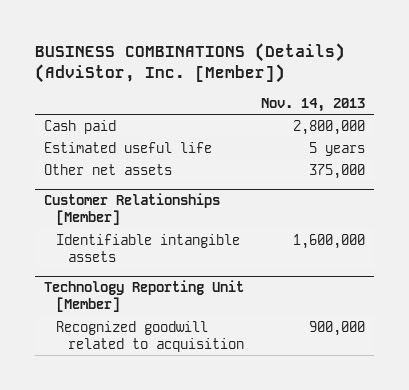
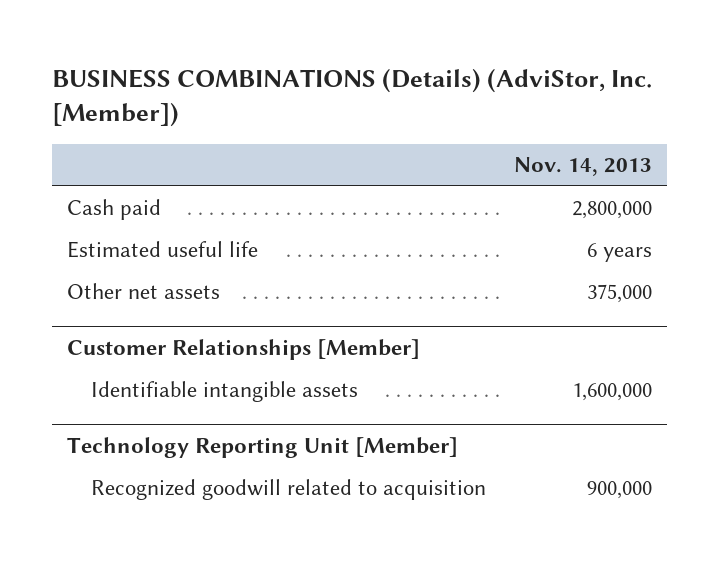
- Estimated useful life | 5 years
+ Estimated useful life | 6 years

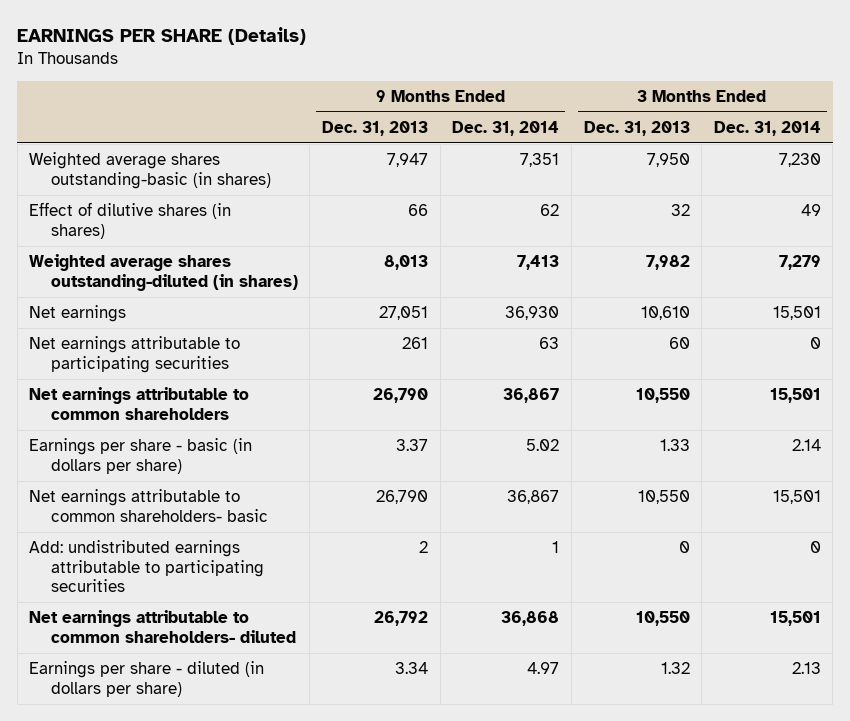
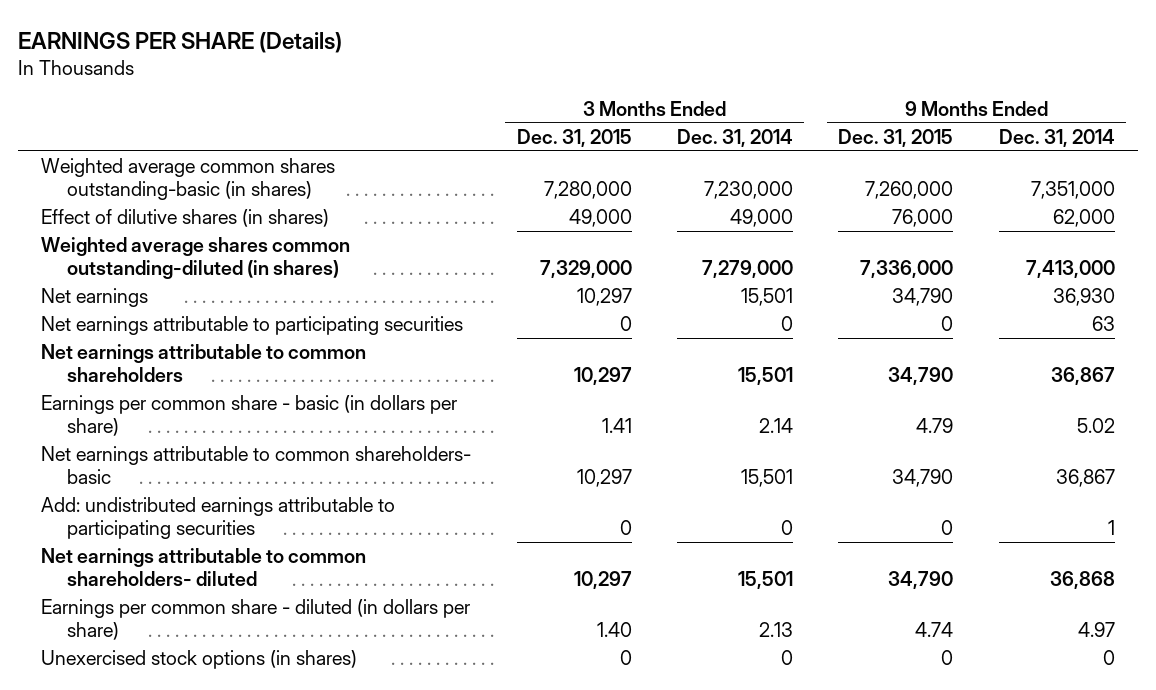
- | 9 Months Ended Dec. 31, 2013 | 9 Months Ended Dec. 31, 2014 | 3 Months Ended Dec. 31, 2013 | 3 Months Ended Dec. 31, 2014
+ | 3 Months Ended Dec. 31, 2015 | 3 Months Ended Dec. 31, 2014 | 9 Months Ended Dec. 31, 2015 | 9 Months Ended Dec. 31, 2014
- Weighted average shares outstanding-basic (in shares) | 7,947 | 7,351 | 7,950 | 7,230
- Effect of dilutive shares (in shares) | 66 | 62 | 32 | 49
- Weighted average shares outstanding-diluted (in shares) | 8,013 | 7,413 | 7,982 | 7,279
+ Weighted average common shares outstanding-basic (in shares) | 7,280,000 | 7,230,000 | 7,260,000 | 7,351,000
+ Effect of dilutive shares (in shares) | 49,000 | 49,000 | 76,000 | 62,000
+ Weighted average shares common outstanding-diluted (in shares) | 7,329,000 | 7,279,000 | 7,336,000 | 7,413,000
- Earnings per share - basic (in dollars per share) | 3.37 | 5.02 | 1.33 | 2.14
+ Earnings per common share - basic (in dollars per share) | 1.41 | 2.14 | 4.79 | 5.02
- Earnings per share - diluted (in dollars per share) | 3.34 | 4.97 | 1.32 | 2.13
+ Earnings per common share - diluted (in dollars per share) | 1.40 | 2.13 | 4.74 | 4.97
+ Unexercised stock options (in shares) | 0 | 0 | 0 | 0

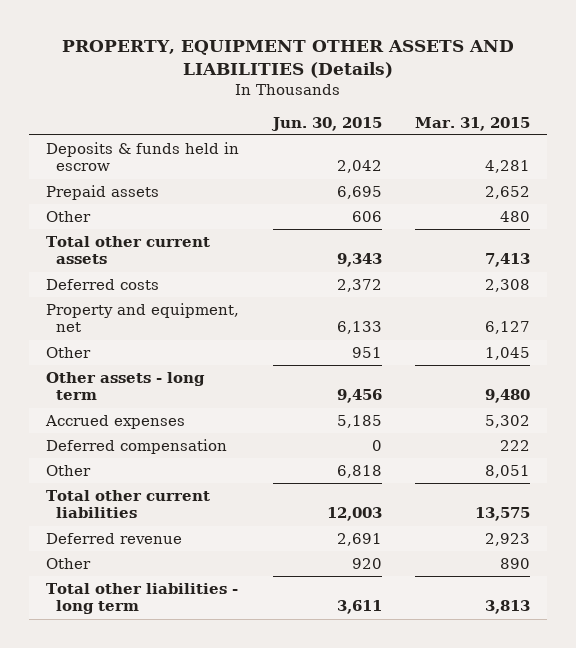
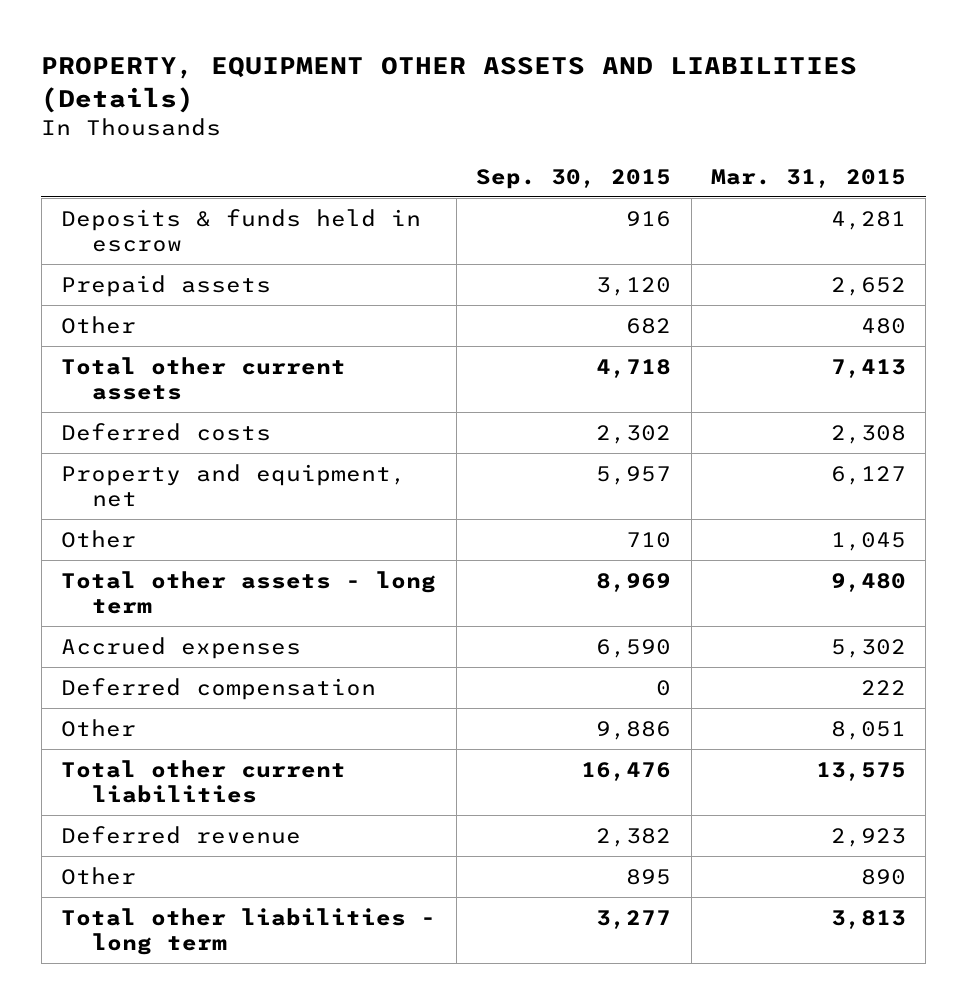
- | Jun. 30, 2015 | Mar. 31, 2015
+ | Sep. 30, 2015 | Mar. 31, 2015
- Other assets - long term | 9,456 | 9,480
+ Total other assets - long term | 8,969 | 9,480

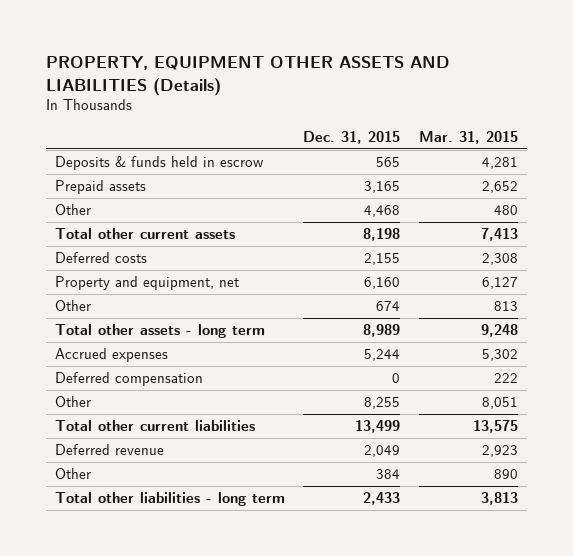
- | Sep. 30, 2015 | Mar. 31, 2015
+ | Dec. 31, 2015 | Mar. 31, 2015
- Other | 710 | 1,045
- Total other assets - long term | 8,969 | 9,480
+ Other | 674 | 813
+ Total other assets - long term | 8,989 | 9,248

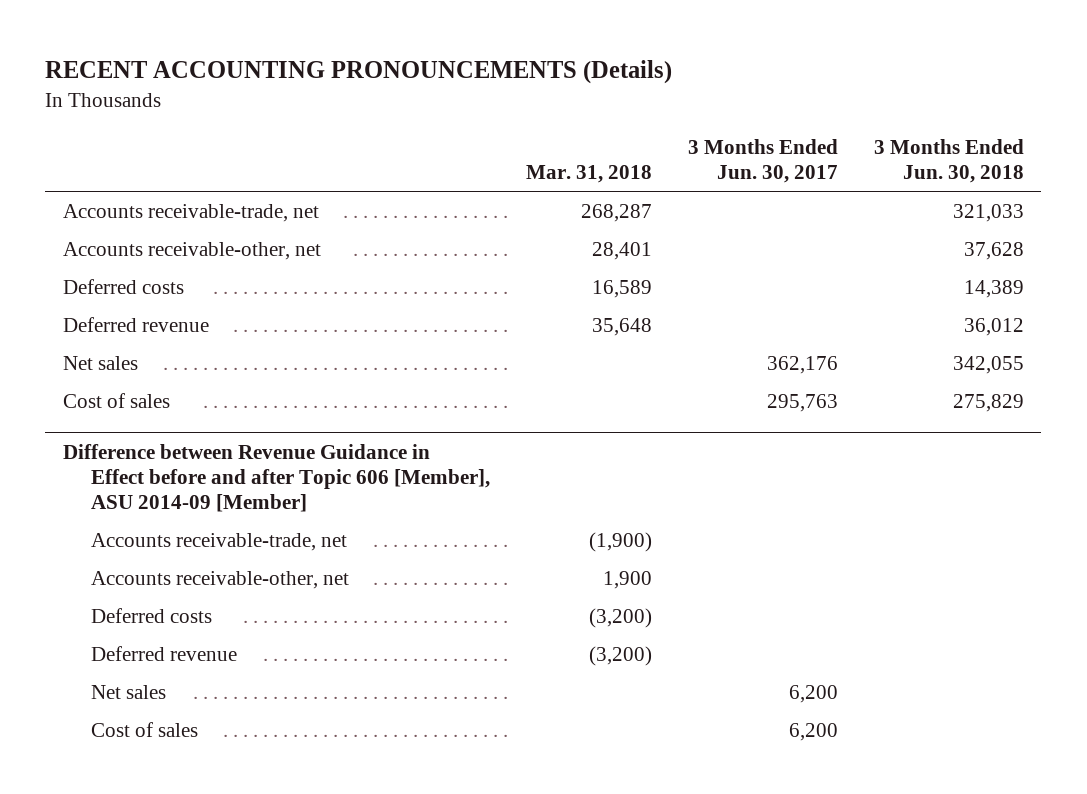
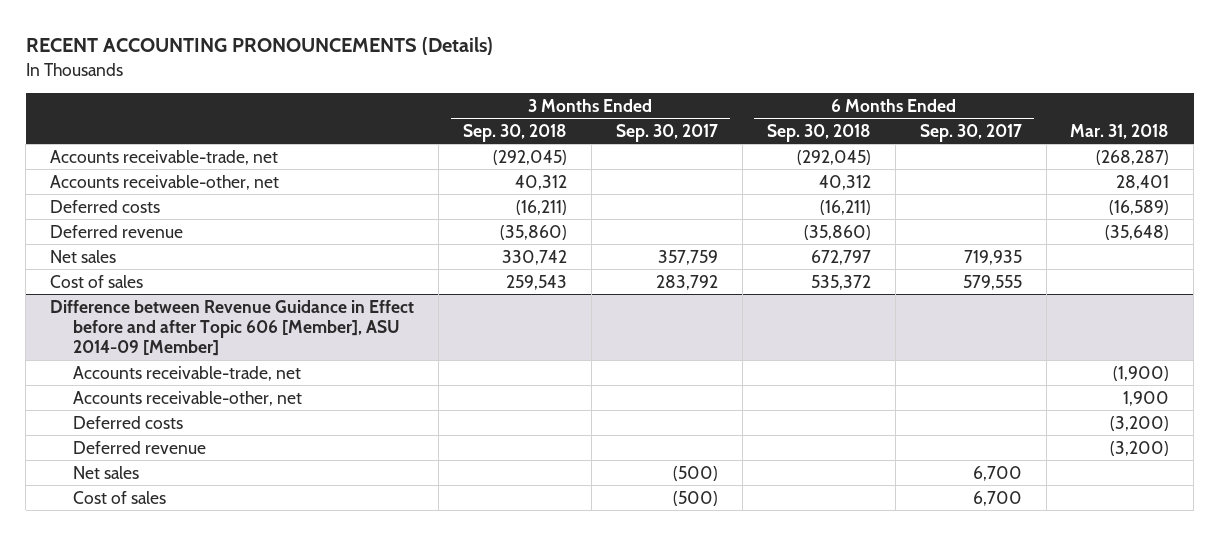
- | Mar. 31, 2018 | 3 Months Ended Jun. 30, 2017 | 3 Months Ended Jun. 30, 2018
+ | 3 Months Ended Sep. 30, 2018 | 3 Months Ended Sep. 30, 2017 | 6 Months Ended Sep. 30, 2018 | 6 Months Ended Sep. 30, 2017 | Mar. 31, 2018
- Accounts receivable-trade, net | 268,287 | | 321,033
+ Accounts receivable-trade, net | (292,045) | | (292,045) | | (268,287)
- Deferred costs | 16,589 | | 14,389
- Deferred revenue | 35,648 | | 36,012
+ Deferred costs | (16,211) | | (16,211) | | (16,589)
+ Deferred revenue | (35,860) | | (35,860) | | (35,648)

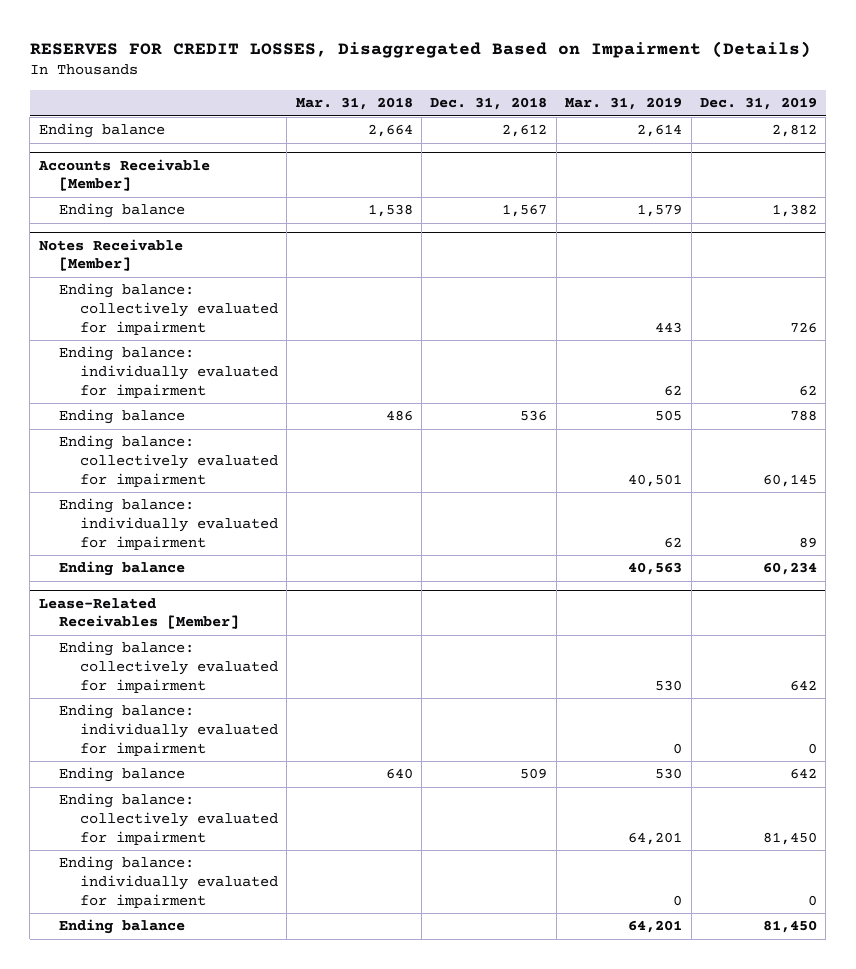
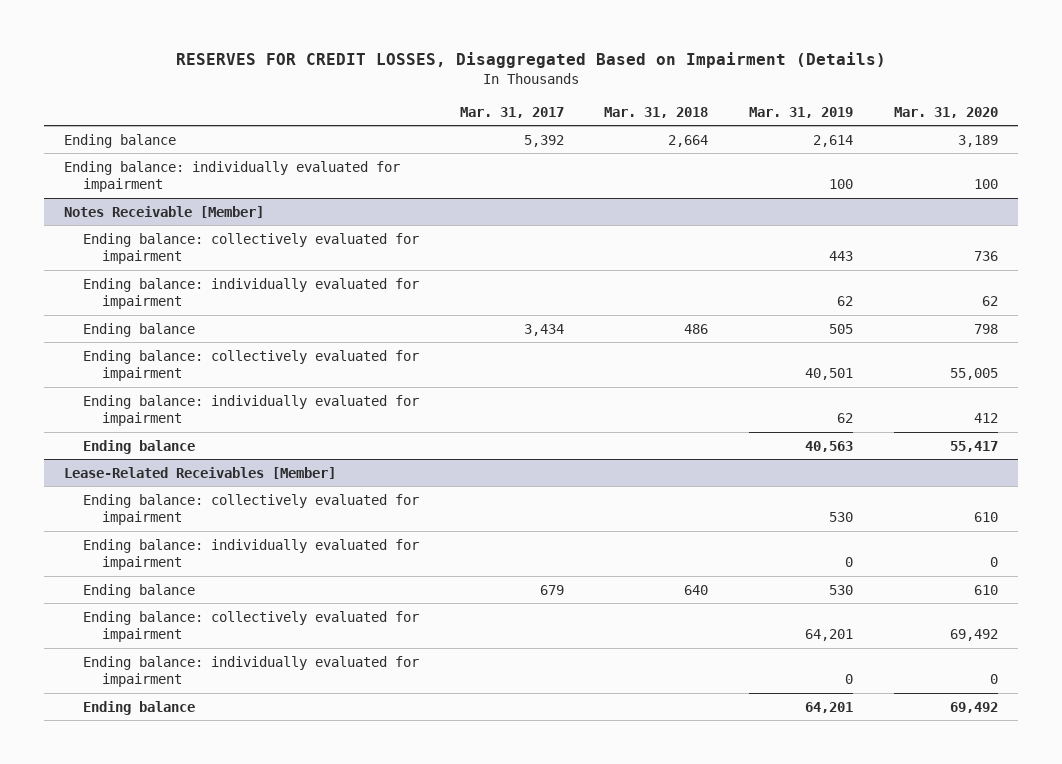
- | Mar. 31, 2018 | Dec. 31, 2018 | Mar. 31, 2019 | Dec. 31, 2019
+ | Mar. 31, 2017 | Mar. 31, 2018 | Mar. 31, 2019 | Mar. 31, 2020
- Accounts Receivable [Member]
- Ending balance | 1,538 | 1,567 | 1,579 | 1,382
+ Ending balance: individually evaluated for impairment | | | 100 | 100

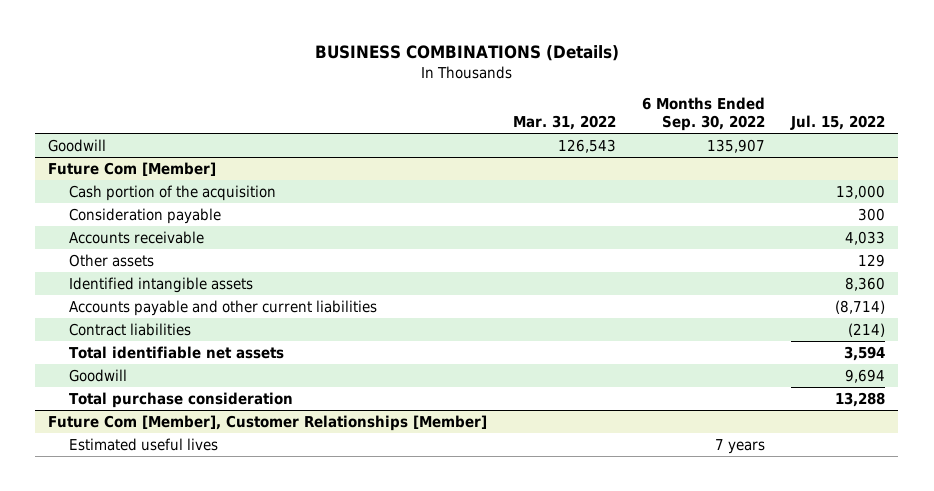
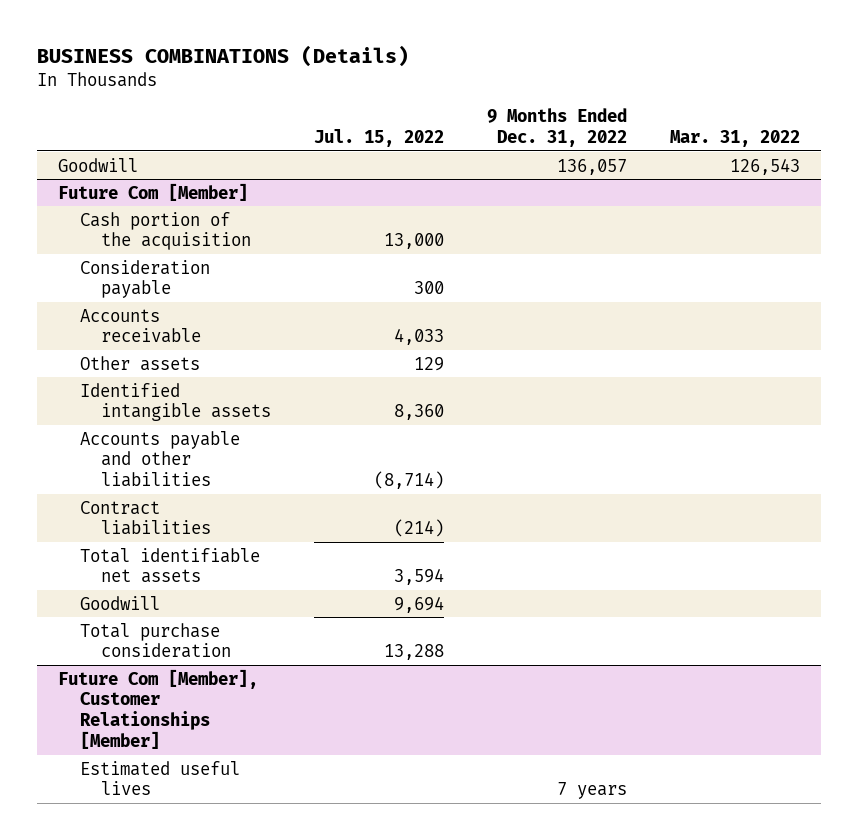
- | Mar. 31, 2022 | 6 Months Ended Sep. 30, 2022 | Jul. 15, 2022
+ | Jul. 15, 2022 | 9 Months Ended Dec. 31, 2022 | Mar. 31, 2022
@ Future Com [Member]
- Accounts payable and other current liabilities | | | (8,714)
+ Accounts payable and other liabilities | (8,714) | |

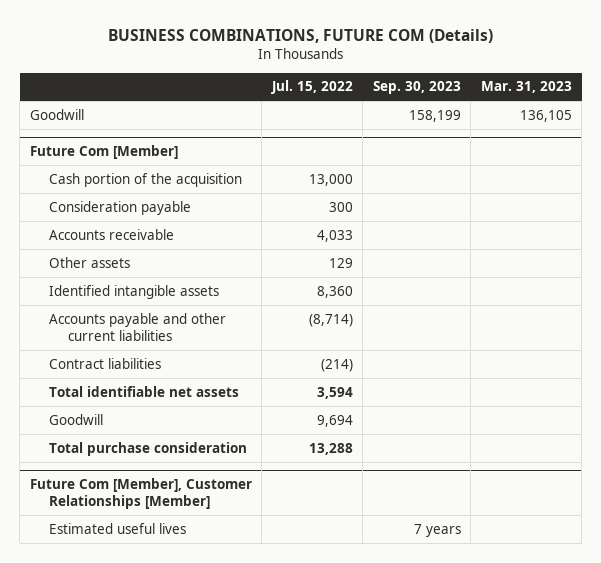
- BUSINESS COMBINATIONS (Details)
+ BUSINESS COMBINATIONS, FUTURE COM (Details)
- | Jul. 15, 2022 | 9 Months Ended Dec. 31, 2022 | Mar. 31, 2022
+ | Jul. 15, 2022 | Sep. 30, 2023 | Mar. 31, 2023
@ Future Com [Member]
- Accounts payable and other liabilities | (8,714) | |
+ Accounts payable and other current liabilities | (8,714) | |

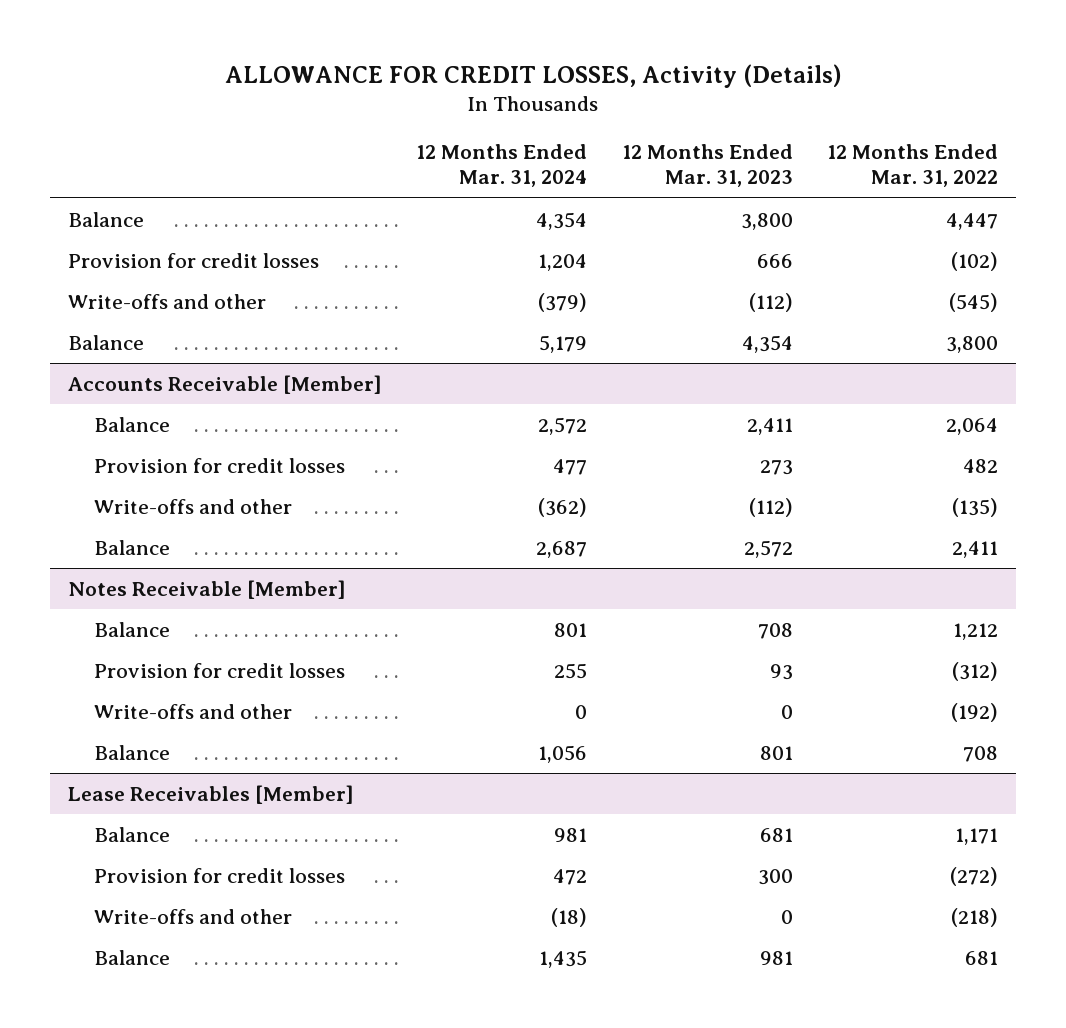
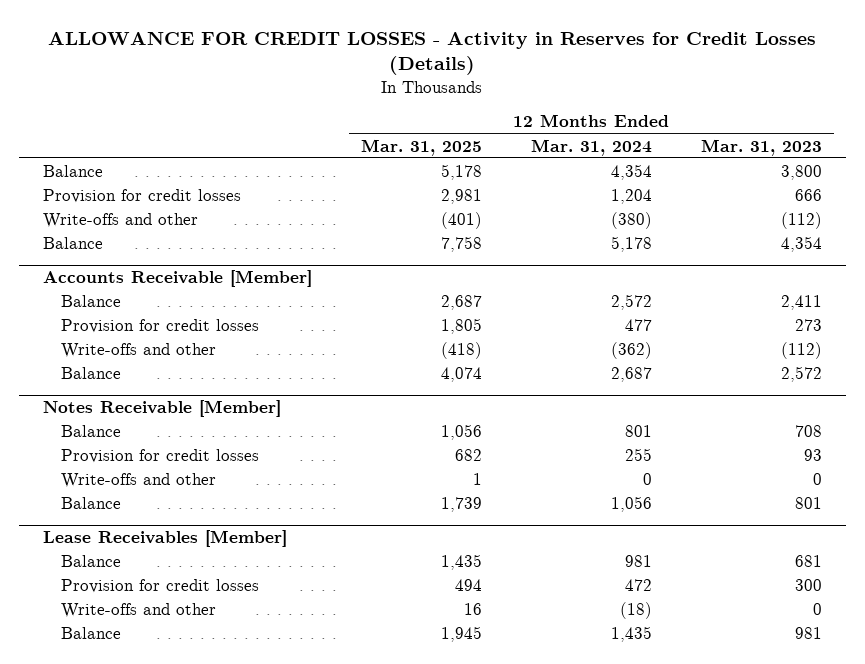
- ALLOWANCE FOR CREDIT LOSSES, Activity (Details)
+ ALLOWANCE FOR CREDIT LOSSES - Activity in Reserves for Credit Losses (Details)
- | 12 Months Ended Mar. 31, 2024 | 12 Months Ended Mar. 31, 2023 | 12 Months Ended Mar. 31, 2022
+ | 12 Months Ended Mar. 31, 2025 | 12 Months Ended Mar. 31, 2024 | 12 Months Ended Mar. 31, 2023
- Write-offs and other | (379) | (112) | (545)
- Balance | 5,179 | 4,354 | 3,800
+ Write-offs and other | (401) | (380) | (112)
+ Balance | 7,758 | 5,178 | 4,354

